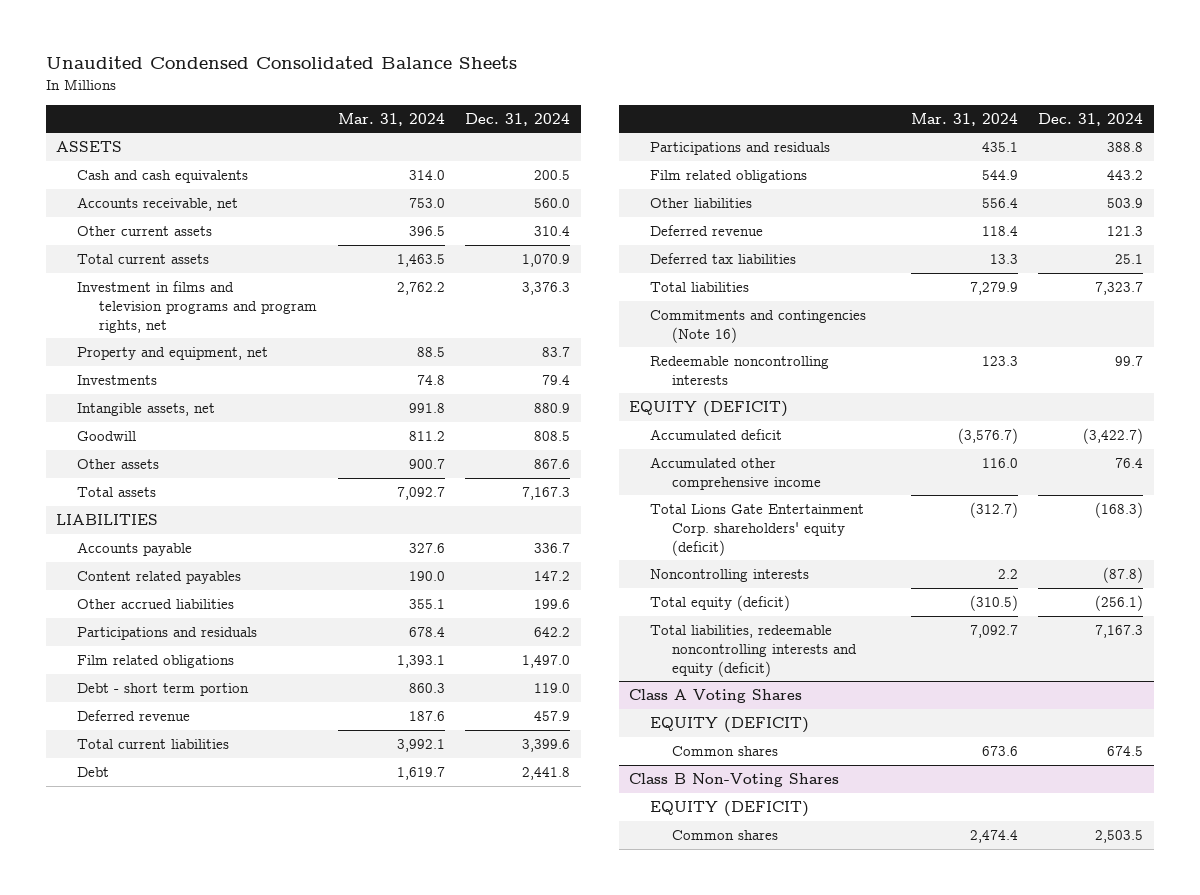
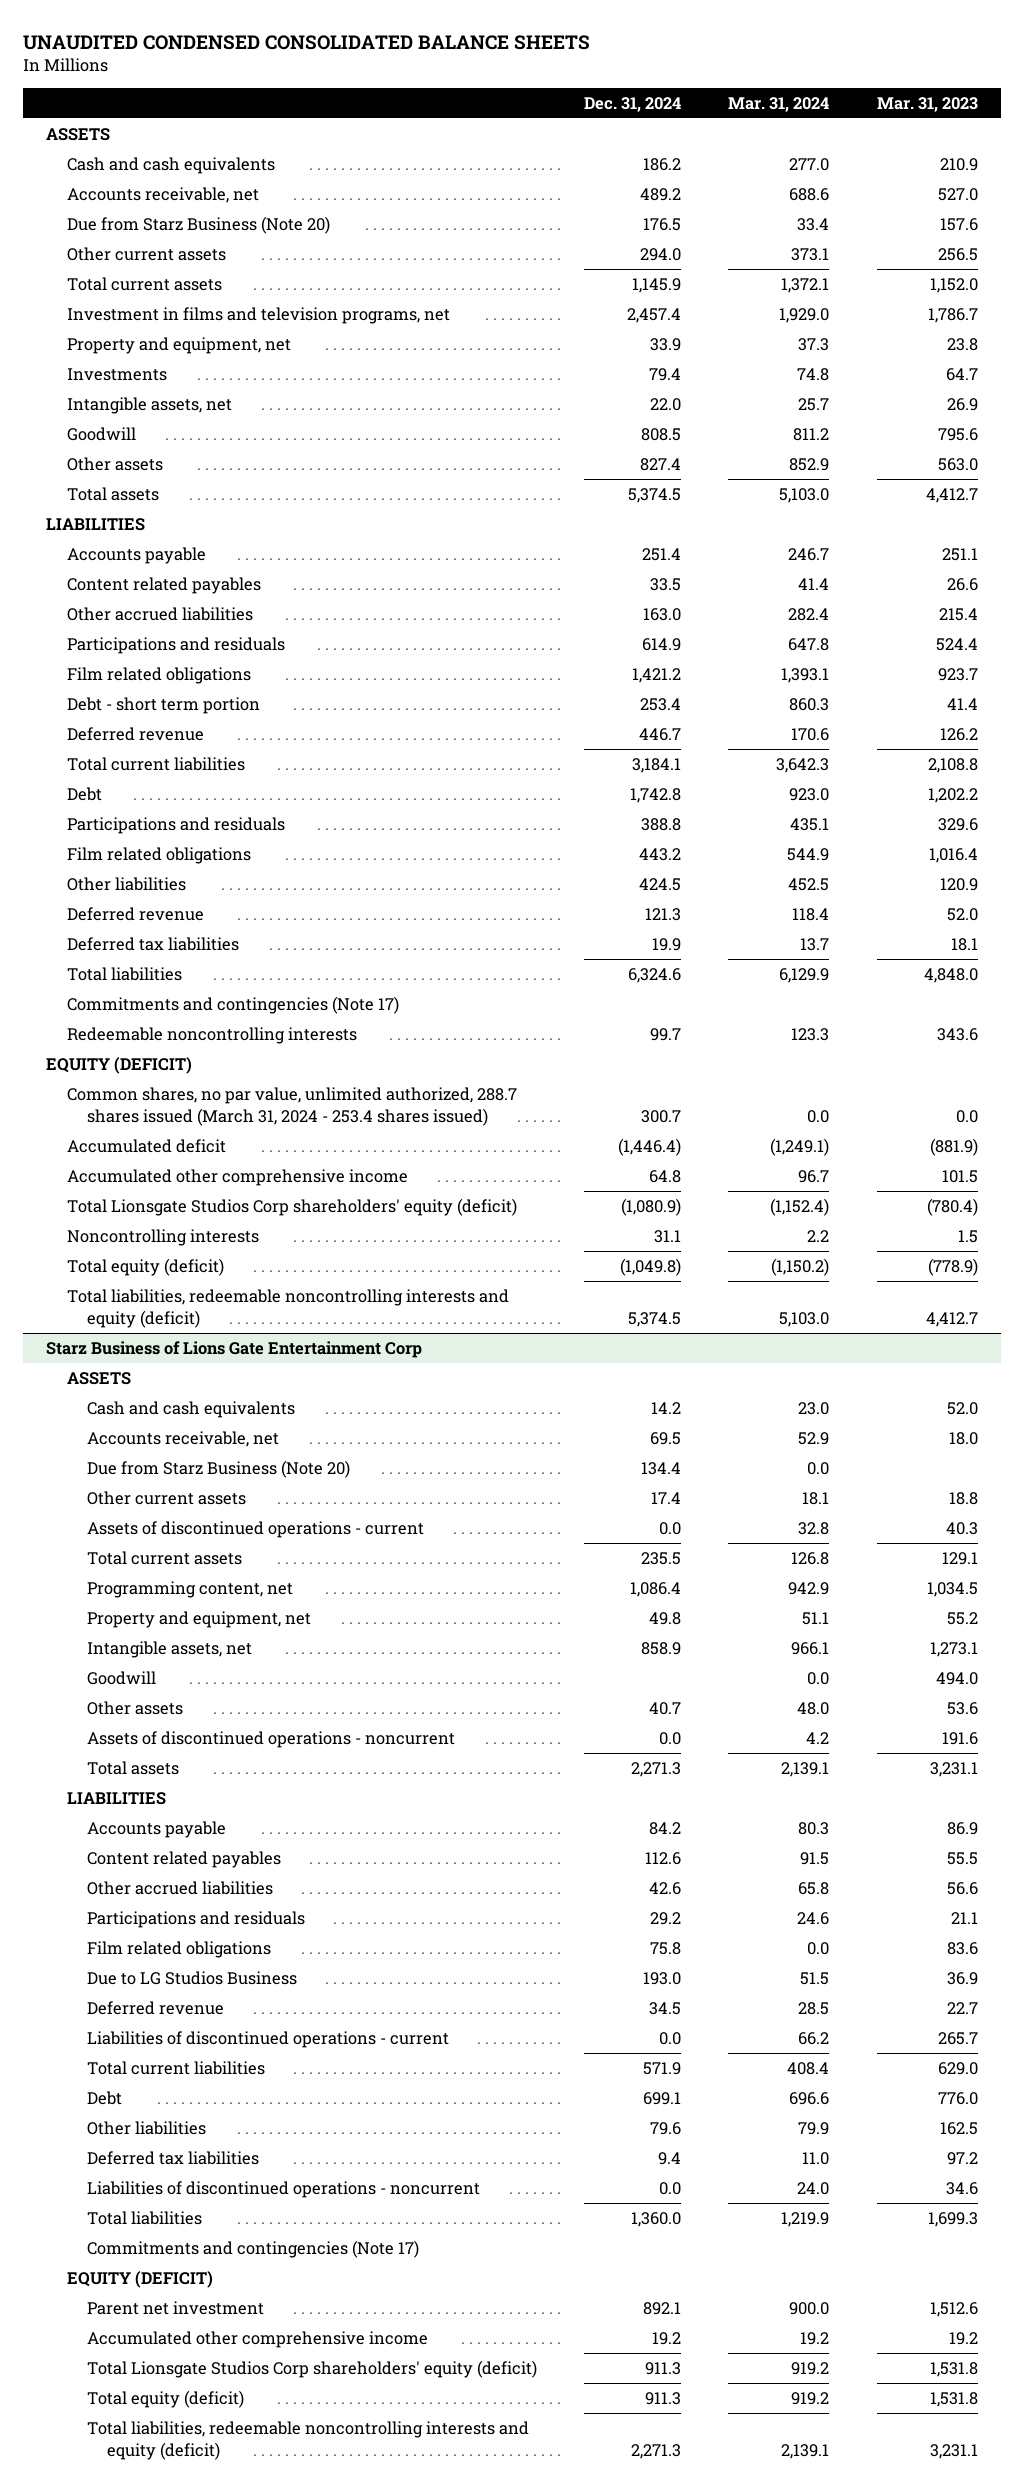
- Unaudited Condensed Consolidated Balance Sheets
+ UNAUDITED CONDENSED CONSOLIDATED BALANCE SHEETS
- | Mar. 31, 2024 | Dec. 31, 2024
+ | Dec. 31, 2024 | Mar. 31, 2024 | Mar. 31, 2023
- Cash and cash equivalents | 314.0 | 200.5
- Accounts receivable, net | 753.0 | 560.0
- Other current assets | 396.5 | 310.4
- Total current assets | 1,463.5 | 1,070.9
- Investment in films and television programs and program rights, net | 2,762.2 | 3,376.3
- Property and equipment, net | 88.5 | 83.7
+ Cash and cash equivalents | 186.2 | 277.0 | 210.9
+ Accounts receivable, net | 489.2 | 688.6 | 527.0
+ Due from Starz Business (Note 20) | 176.5 | 33.4 | 157.6
+ Other current assets | 294.0 | 373.1 | 256.5
+ Total current assets | 1,145.9 | 1,372.1 | 1,152.0
+ Investment in films and television programs, net | 2,457.4 | 1,929.0 | 1,786.7
+ Property and equipment, net | 33.9 | 37.3 | 23.8
- Intangible assets, net | 991.8 | 880.9
+ Intangible assets, net | 22.0 | 25.7 | 26.9
- Other assets | 900.7 | 867.6
- Total assets | 7,092.7 | 7,167.3
+ Other assets | 827.4 | 852.9 | 563.0
+ Total assets | 5,374.5 | 5,103.0 | 4,412.7
- Accounts payable | 327.6 | 336.7
- Content related payables | 190.0 | 147.2
- Other accrued liabilities | 355.1 | 199.6
- Participations and residuals | 678.4 | 642.2
- Film related obligations | 1,393.1 | 1,497.0
- Debt - short term portion | 860.3 | 119.0
- Deferred revenue | 187.6 | 457.9
- Total current liabilities | 3,992.1 | 3,399.6
- Debt | 1,619.7 | 2,441.8
+ Accounts payable | 251.4 | 246.7 | 251.1
+ Content related payables | 33.5 | 41.4 | 26.6
+ Other accrued liabilities | 163.0 | 282.4 | 215.4
+ Participations and residuals | 614.9 | 647.8 | 524.4
+ Film related obligations | 1,421.2 | 1,393.1 | 923.7
+ Debt - short term portion | 253.4 | 860.3 | 41.4
+ Deferred revenue | 446.7 | 170.6 | 126.2
+ Total current liabilities | 3,184.1 | 3,642.3 | 2,108.8
+ Debt | 1,742.8 | 923.0 | 1,202.2
- Other liabilities | 556.4 | 503.9
+ Other liabilities | 424.5 | 452.5 | 120.9
- Deferred tax liabilities | 13.3 | 25.1
- Total liabilities | 7,279.9 | 7,323.7
- Commitments and contingencies (Note 16)
+ Deferred tax liabilities | 19.9 | 13.7 | 18.1
+ Total liabilities | 6,324.6 | 6,129.9 | 4,848.0
+ Commitments and contingencies (Note 17)
- Accumulated deficit | (3,576.7) | (3,422.7)
- Accumulated other comprehensive income | 116.0 | 76.4
- Total Lions Gate Entertainment Corp. shareholders' equity (deficit) | (312.7) | (168.3)
- Noncontrolling interests | 2.2 | (87.8)
- Total equity (deficit) | (310.5) | (256.1)
- Total liabilities, redeemable noncontrolling interests and equity (deficit) | 7,092.7 | 7,167.3
- Class A Voting Shares
- EQUITY (DEFICIT)
- Common shares | 673.6 | 674.5
- Class B Non-Voting Shares
+ Common shares, no par value, unlimited authorized, 288.7 shares issued (March 31, 2024 - 253.4 shares issued) | 300.7 | 0.0 | 0.0
+ Accumulated deficit | (1,446.4) | (1,249.1) | (881.9)
+ Accumulated other comprehensive income | 64.8 | 96.7 | 101.5
+ Total Lionsgate Studios Corp shareholders' equity (deficit) | (1,080.9) | (1,152.4) | (780.4)
+ Noncontrolling interests | 31.1 | 2.2 | 1.5
+ Total equity (deficit) | (1,049.8) | (1,150.2) | (778.9)
+ Total liabilities, redeemable noncontrolling interests and equity (deficit) | 5,374.5 | 5,103.0 | 4,412.7
+ Starz Business of Lions Gate Entertainment Corp
+ ASSETS
+ Cash and cash equivalents | 14.2 | 23.0 | 52.0
+ Accounts receivable, net | 69.5 | 52.9 | 18.0
+ Due from Starz Business (Note 20) | 134.4 | 0.0 |
+ Other current assets | 17.4 | 18.1 | 18.8
+ Assets of discontinued operations - current | 0.0 | 32.8 | 40.3
+ Total current assets | 235.5 | 126.8 | 129.1
+ Programming content, net | 1,086.4 | 942.9 | 1,034.5
+ Property and equipment, net | 49.8 | 51.1 | 55.2
+ Intangible assets, net | 858.9 | 966.1 | 1,273.1
+ Goodwill | | 0.0 | 494.0
+ Other assets | 40.7 | 48.0 | 53.6
+ Assets of discontinued operations - noncurrent | 0.0 | 4.2 | 191.6
+ Total assets | 2,271.3 | 2,139.1 | 3,231.1
+ LIABILITIES
+ Accounts payable | 84.2 | 80.3 | 86.9
+ Content related payables | 112.6 | 91.5 | 55.5
+ Other accrued liabilities | 42.6 | 65.8 | 56.6
+ Participations and residuals | 29.2 | 24.6 | 21.1
+ Film related obligations | 75.8 | 0.0 | 83.6
+ Due to LG Studios Business | 193.0 | 51.5 | 36.9
+ Deferred revenue | 34.5 | 28.5 | 22.7
+ Liabilities of discontinued operations - current | 0.0 | 66.2 | 265.7
+ Total current liabilities | 571.9 | 408.4 | 629.0
+ Debt | 699.1 | 696.6 | 776.0
+ Other liabilities | 79.6 | 79.9 | 162.5
+ Deferred tax liabilities | 9.4 | 11.0 | 97.2
+ Liabilities of discontinued operations - noncurrent | 0.0 | 24.0 | 34.6
+ Total liabilities | 1,360.0 | 1,219.9 | 1,699.3
+ Commitments and contingencies (Note 17)
- Common shares | 2,474.4 | 2,503.5
+ Parent net investment | 892.1 | 900.0 | 1,512.6
+ Accumulated other comprehensive income | 19.2 | 19.2 | 19.2
+ Total Lionsgate Studios Corp shareholders' equity (deficit) | 911.3 | 919.2 | 1,531.8
+ Total equity (deficit) | 911.3 | 919.2 | 1,531.8
+ Total liabilities, redeemable noncontrolling interests and equity (deficit) | 2,271.3 | 2,139.1 | 3,231.1

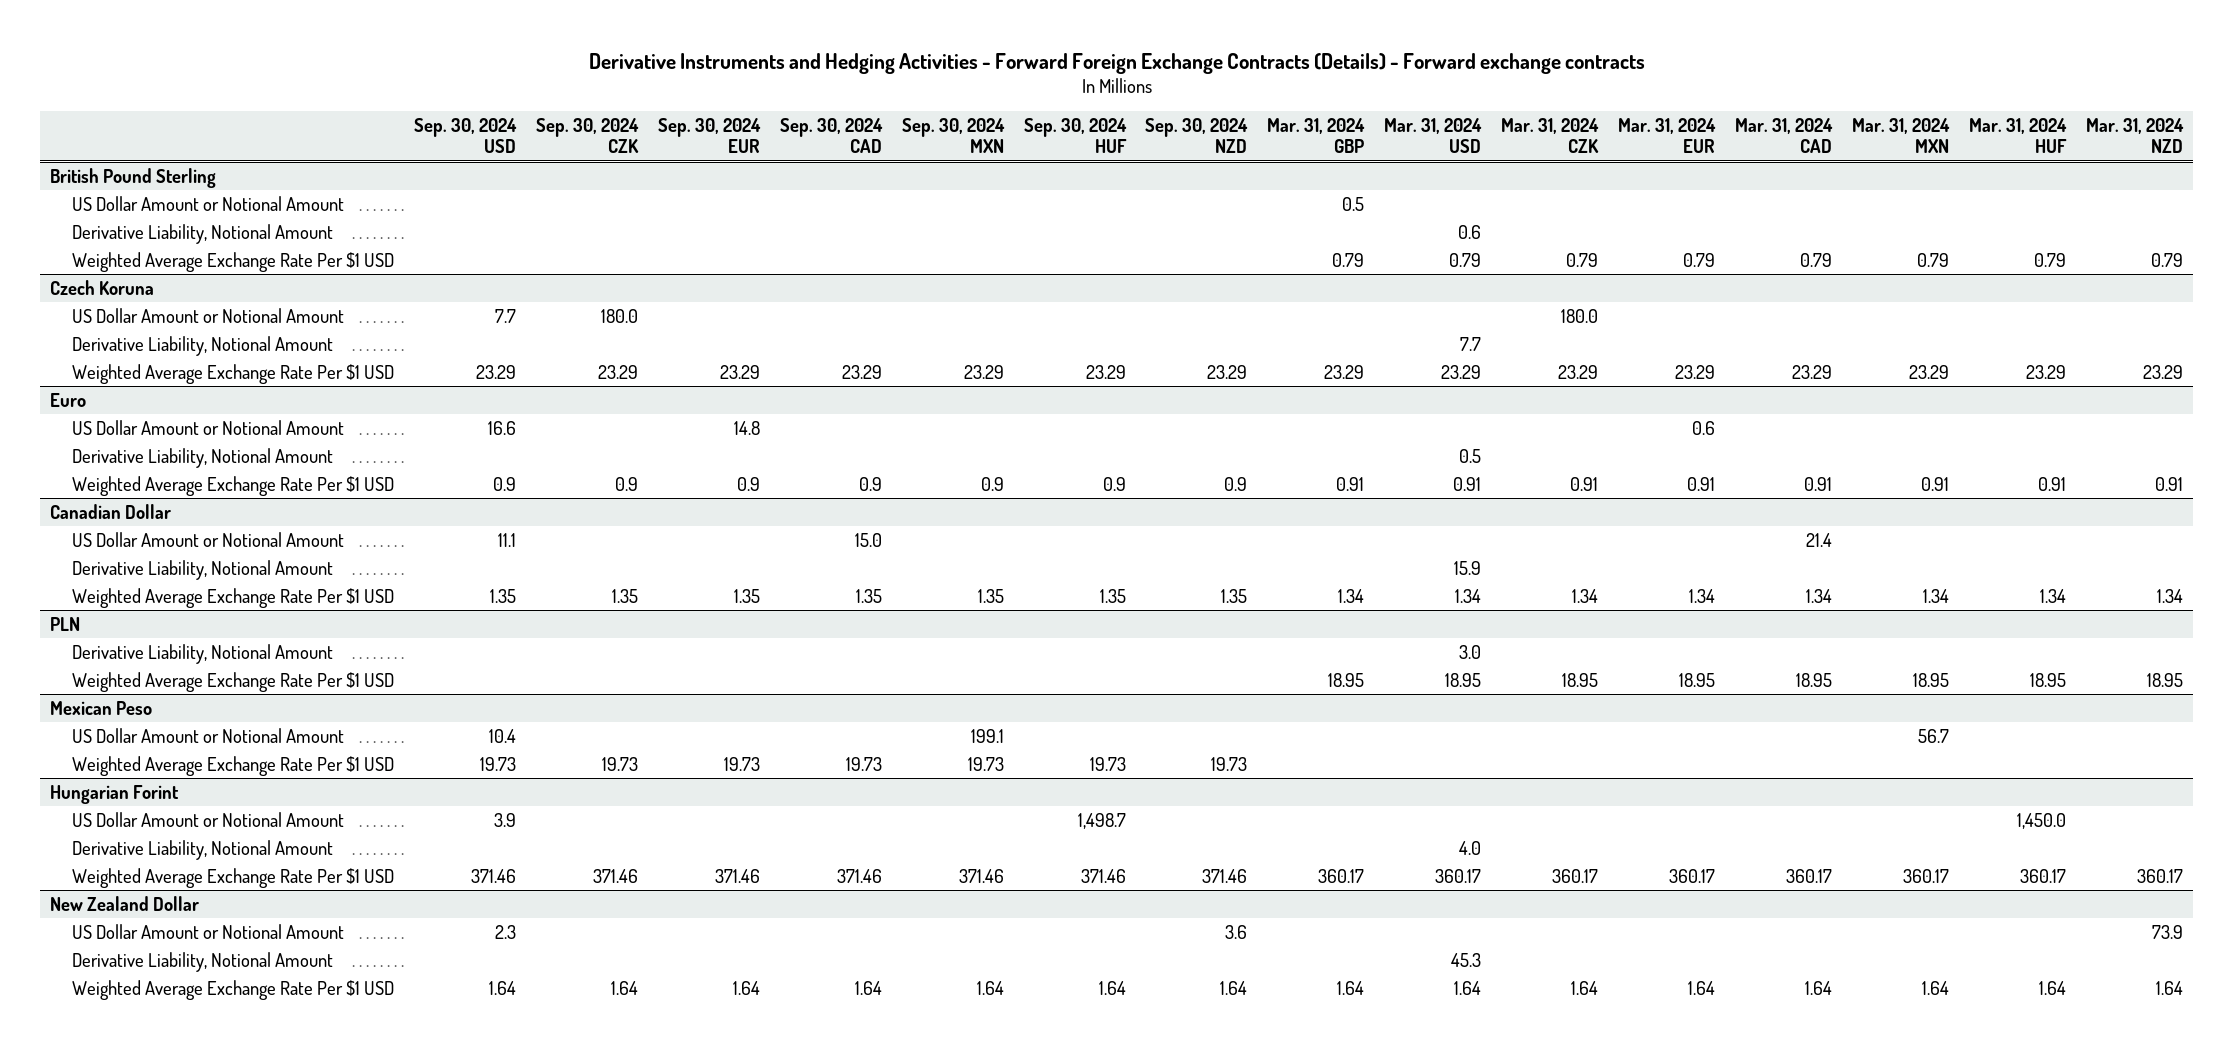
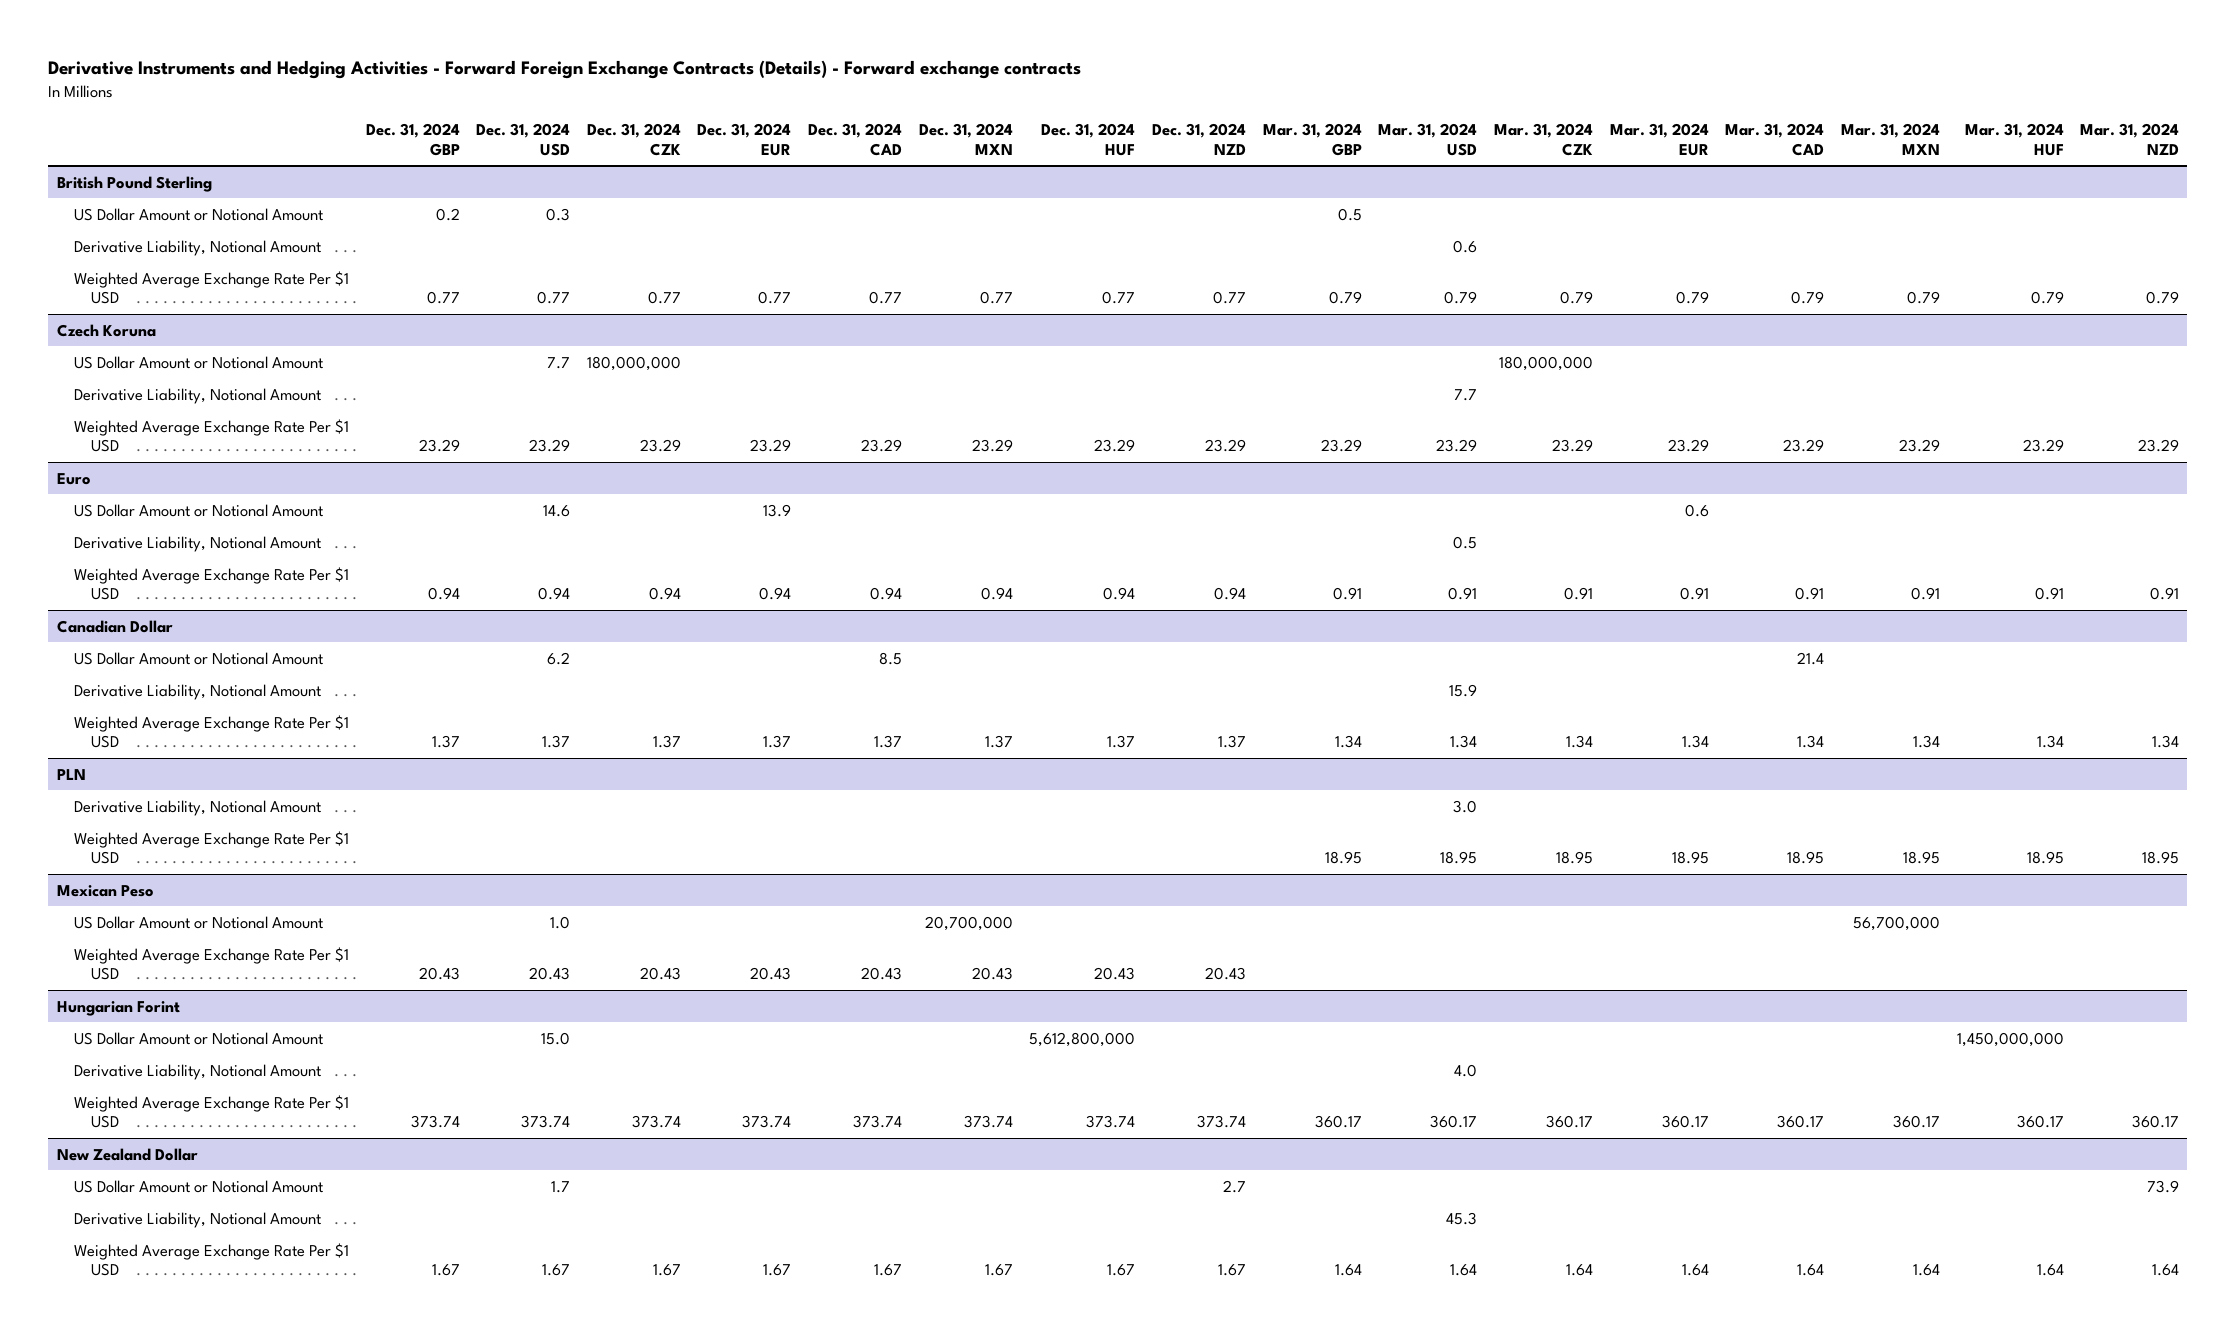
- | Sep. 30, 2024 USD | Sep. 30, 2024 CZK | Sep. 30, 2024 EUR | Sep. 30, 2024 CAD | Sep. 30, 2024 MXN | Sep. 30, 2024 HUF | Sep. 30, 2024 NZD | Mar. 31, 2024 GBP | Mar. 31, 2024 USD | Mar. 31, 2024 CZK | Mar. 31, 2024 EUR | Mar. 31, 2024 CAD | Mar. 31, 2024 MXN | Mar. 31, 2024 HUF | Mar. 31, 2024 NZD
+ | Dec. 31, 2024 GBP | Dec. 31, 2024 USD | Dec. 31, 2024 CZK | Dec. 31, 2024 EUR | Dec. 31, 2024 CAD | Dec. 31, 2024 MXN | Dec. 31, 2024 HUF | Dec. 31, 2024 NZD | Mar. 31, 2024 GBP | Mar. 31, 2024 USD | Mar. 31, 2024 CZK | Mar. 31, 2024 EUR | Mar. 31, 2024 CAD | Mar. 31, 2024 MXN | Mar. 31, 2024 HUF | Mar. 31, 2024 NZD
@ Czech Koruna
- US Dollar Amount or Notional Amount | 7.7 | 180.0 | | | | | | | | 180.0 | | | | |
+ US Dollar Amount or Notional Amount | | 7.7 | 180,000,000 | | | | | | | | 180,000,000 | | | | |
@ Mexican Peso
- US Dollar Amount or Notional Amount | 10.4 | | | | 199.1 | | | | | | | | 56.7 | |
+ US Dollar Amount or Notional Amount | | 1.0 | | | | 20,700,000 | | | | | | | | 56,700,000 | |
@ Hungarian Forint
- US Dollar Amount or Notional Amount | 3.9 | | | | | 1,498.7 | | | | | | | | 1,450.0 |
+ US Dollar Amount or Notional Amount | | 15.0 | | | | | 5,612,800,000 | | | | | | | | 1,450,000,000 |

